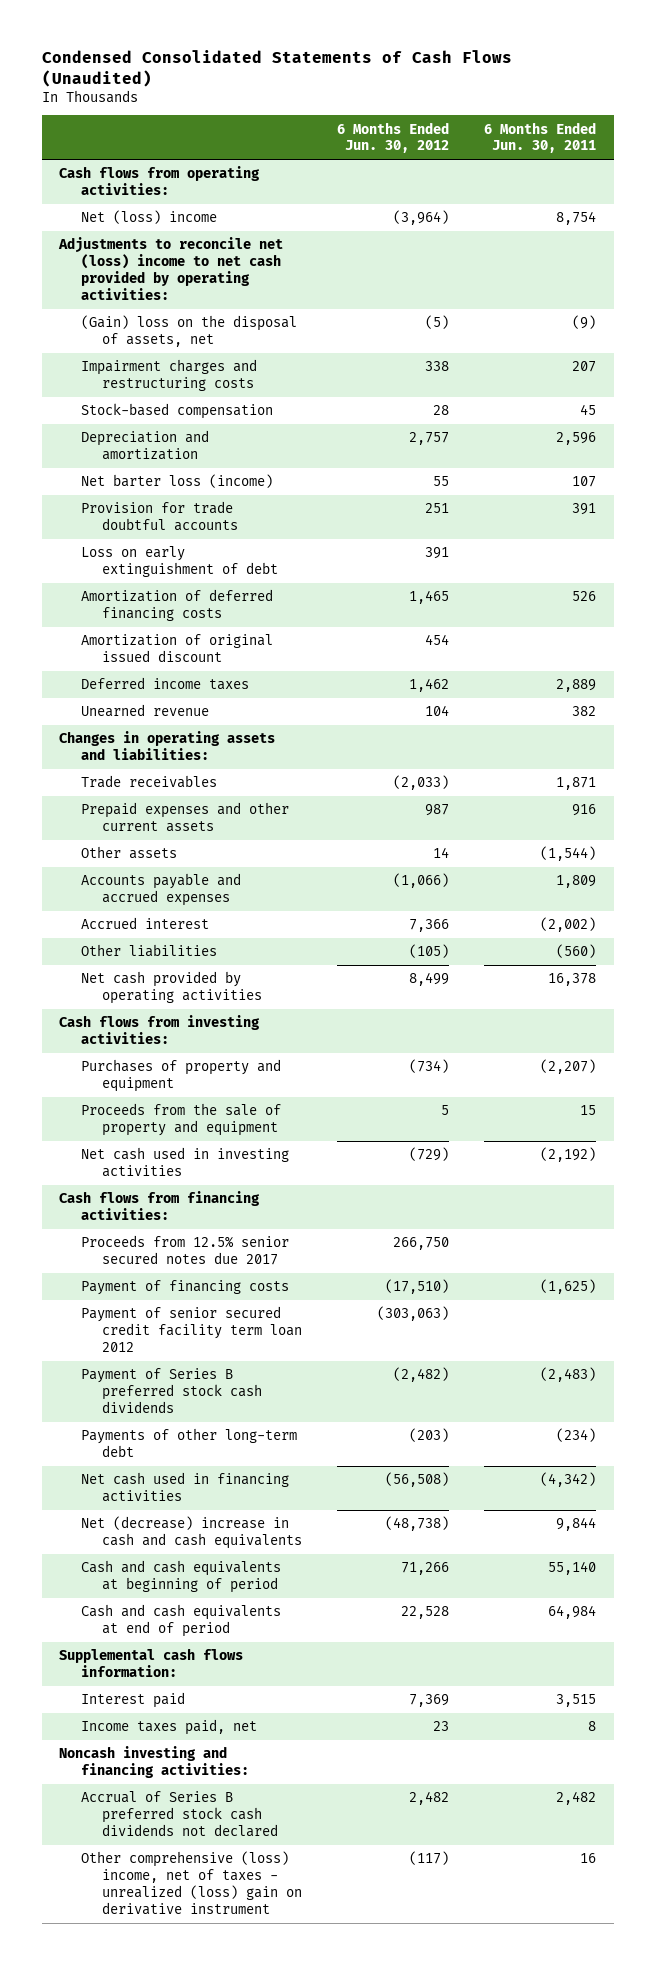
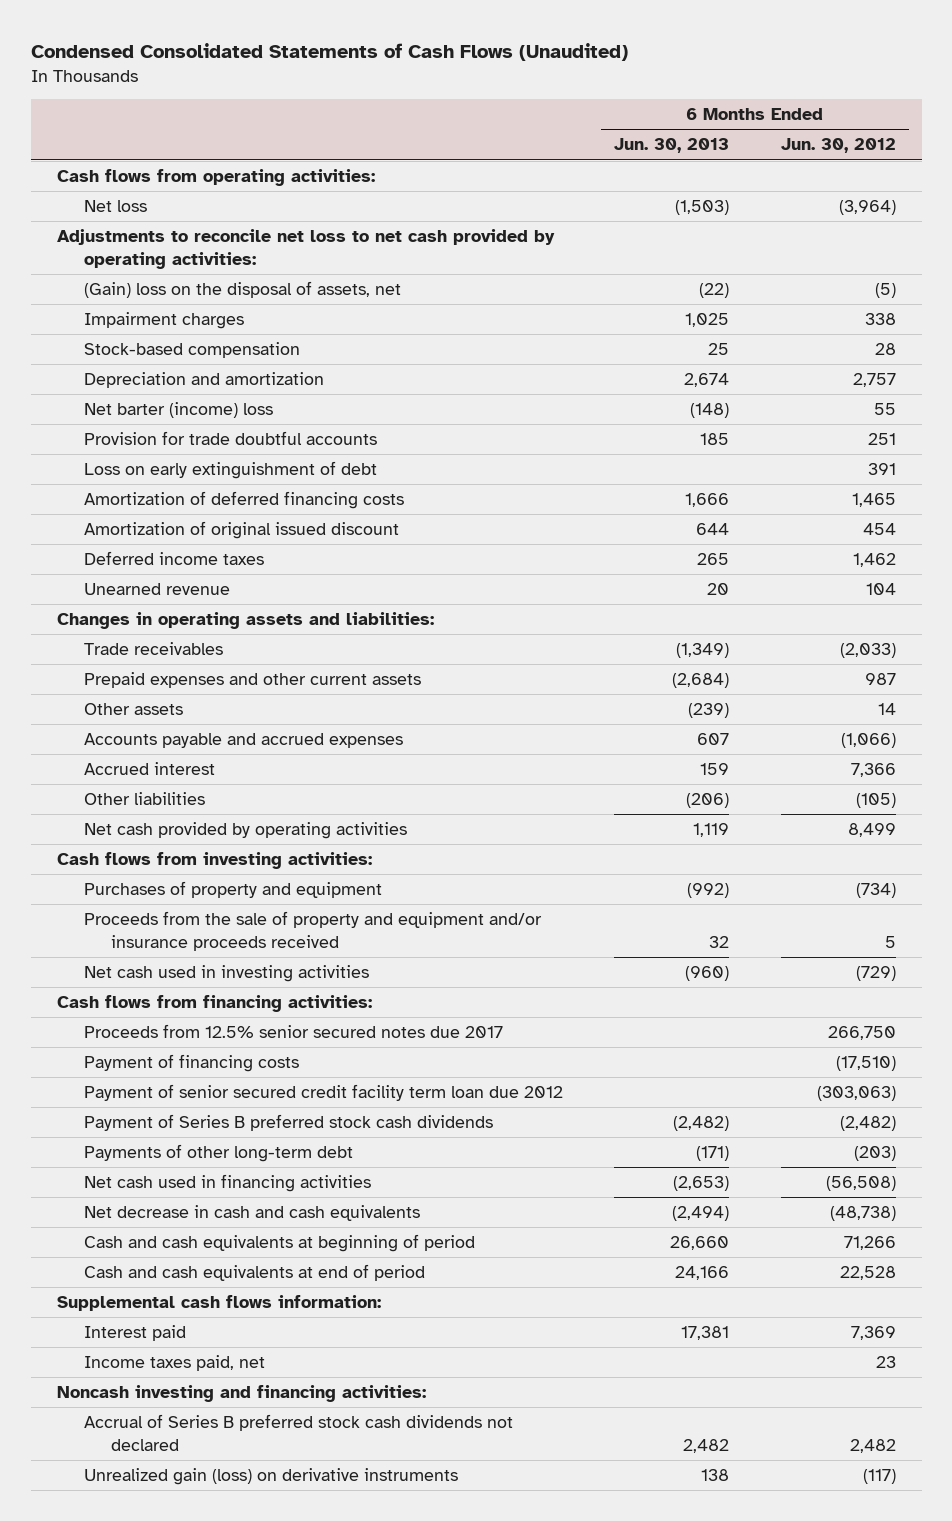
- | 6 Months Ended Jun. 30, 2012 | 6 Months Ended Jun. 30, 2011
+ | 6 Months Ended Jun. 30, 2013 | 6 Months Ended Jun. 30, 2012
- Net (loss) income | (3,964) | 8,754
- Adjustments to reconcile net (loss) income to net cash provided by operating activities:
+ Net loss | (1,503) | (3,964)
+ Adjustments to reconcile net loss to net cash provided by operating activities:
- Impairment charges and restructuring costs | 338 | 207
+ Impairment charges | 1,025 | 338
- Net barter loss (income) | 55 | 107
+ Net barter (income) loss | (148) | 55
- Proceeds from the sale of property and equipment | 5 | 15
+ Proceeds from the sale of property and equipment and/or insurance proceeds received | 32 | 5
- Payment of senior secured credit facility term loan 2012 | (303,063) |
+ Payment of senior secured credit facility term loan due 2012 | | (303,063)
- Net (decrease) increase in cash and cash equivalents | (48,738) | 9,844
+ Net decrease in cash and cash equivalents | (2,494) | (48,738)
- Other comprehensive (loss) income, net of taxes - unrealized (loss) gain on derivative instrument | (117) | 16
+ Unrealized gain (loss) on derivative instruments | 138 | (117)

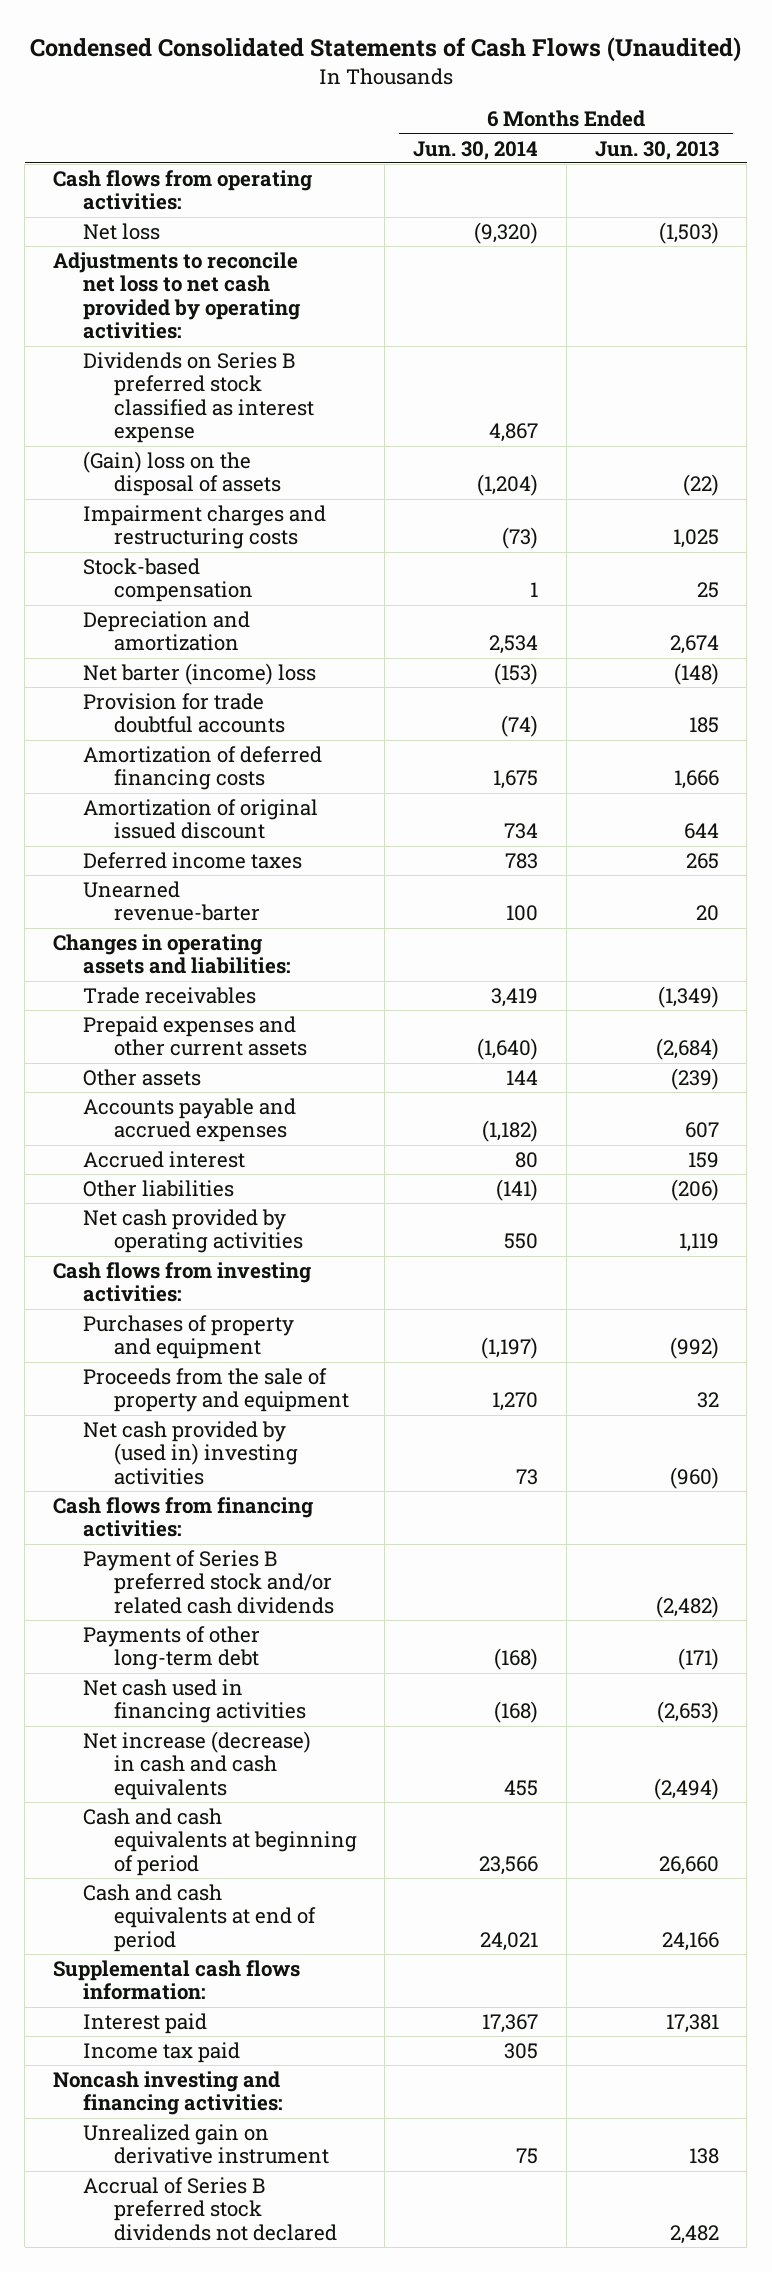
- | 6 Months Ended Jun. 30, 2013 | 6 Months Ended Jun. 30, 2012
+ | 6 Months Ended Jun. 30, 2014 | 6 Months Ended Jun. 30, 2013
- (Gain) loss on the disposal of assets, net | (22) | (5)
- Impairment charges | 1,025 | 338
+ Dividends on Series B preferred stock classified as interest expense | 4,867 |
+ (Gain) loss on the disposal of assets | (1,204) | (22)
+ Impairment charges and restructuring costs | (73) | 1,025
- Loss on early extinguishment of debt | | 391
- Unearned revenue | 20 | 104
+ Unearned revenue-barter | 100 | 20
- Proceeds from the sale of property and equipment and/or insurance proceeds received | 32 | 5
- Net cash used in investing activities | (960) | (729)
+ Proceeds from the sale of property and equipment | 1,270 | 32
+ Net cash provided by (used in) investing activities | 73 | (960)
- Proceeds from 12.5% senior secured notes due 2017 | | 266,750
- Payment of financing costs | | (17,510)
- Payment of senior secured credit facility term loan due 2012 | | (303,063)
- Payment of Series B preferred stock cash dividends | (2,482) | (2,482)
+ Payment of Series B preferred stock and/or related cash dividends | | (2,482)
- Net decrease in cash and cash equivalents | (2,494) | (48,738)
+ Net increase (decrease) in cash and cash equivalents | 455 | (2,494)
- Income taxes paid, net | | 23
+ Income tax paid | 305 |
- Accrual of Series B preferred stock cash dividends not declared | 2,482 | 2,482
- Unrealized gain (loss) on derivative instruments | 138 | (117)
+ Unrealized gain on derivative instrument | 75 | 138
+ Accrual of Series B preferred stock dividends not declared | | 2,482

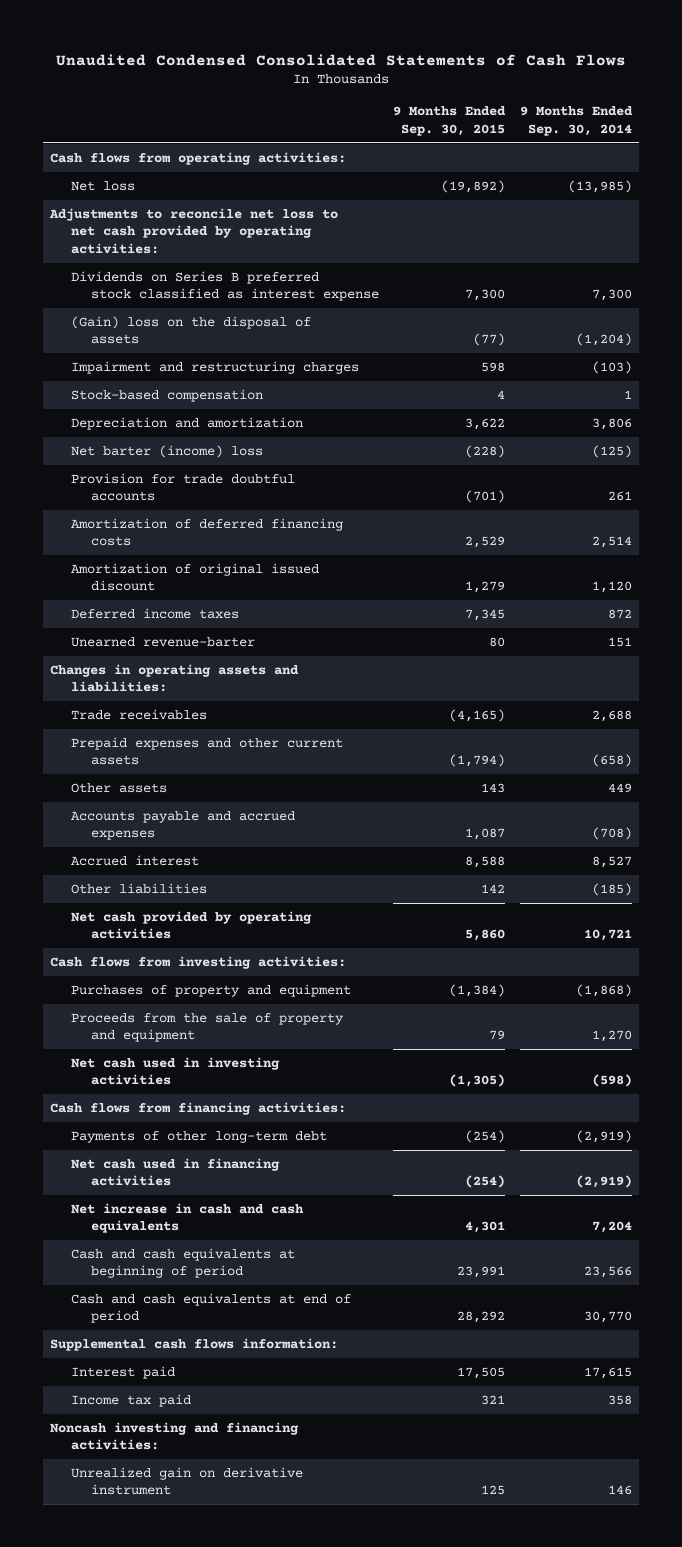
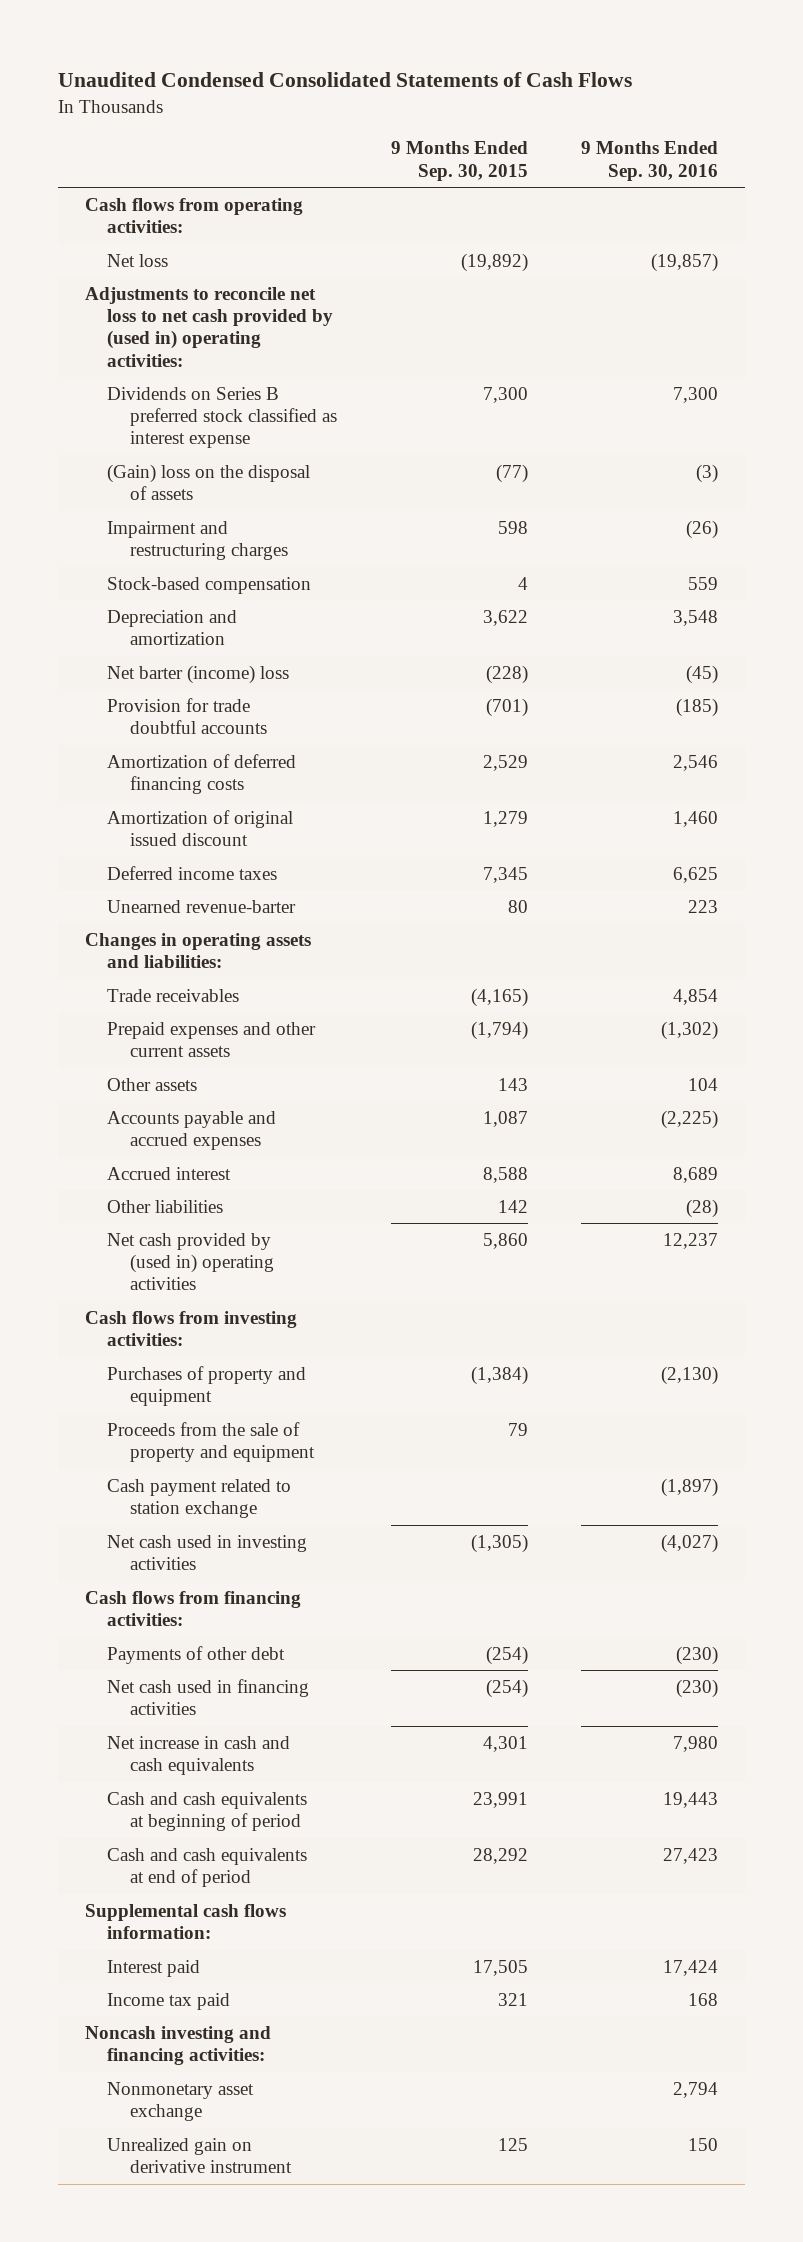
- | 9 Months Ended Sep. 30, 2015 | 9 Months Ended Sep. 30, 2014
+ | 9 Months Ended Sep. 30, 2015 | 9 Months Ended Sep. 30, 2016
- Adjustments to reconcile net loss to net cash provided by operating activities:
+ Adjustments to reconcile net loss to net cash provided by (used in) operating activities:
- Net cash provided by operating activities | 5,860 | 10,721
+ Net cash provided by (used in) operating activities | 5,860 | 12,237
+ Cash payment related to station exchange | | (1,897)
- Payments of other long-term debt | (254) | (2,919)
+ Payments of other debt | (254) | (230)
+ Nonmonetary asset exchange | | 2,794

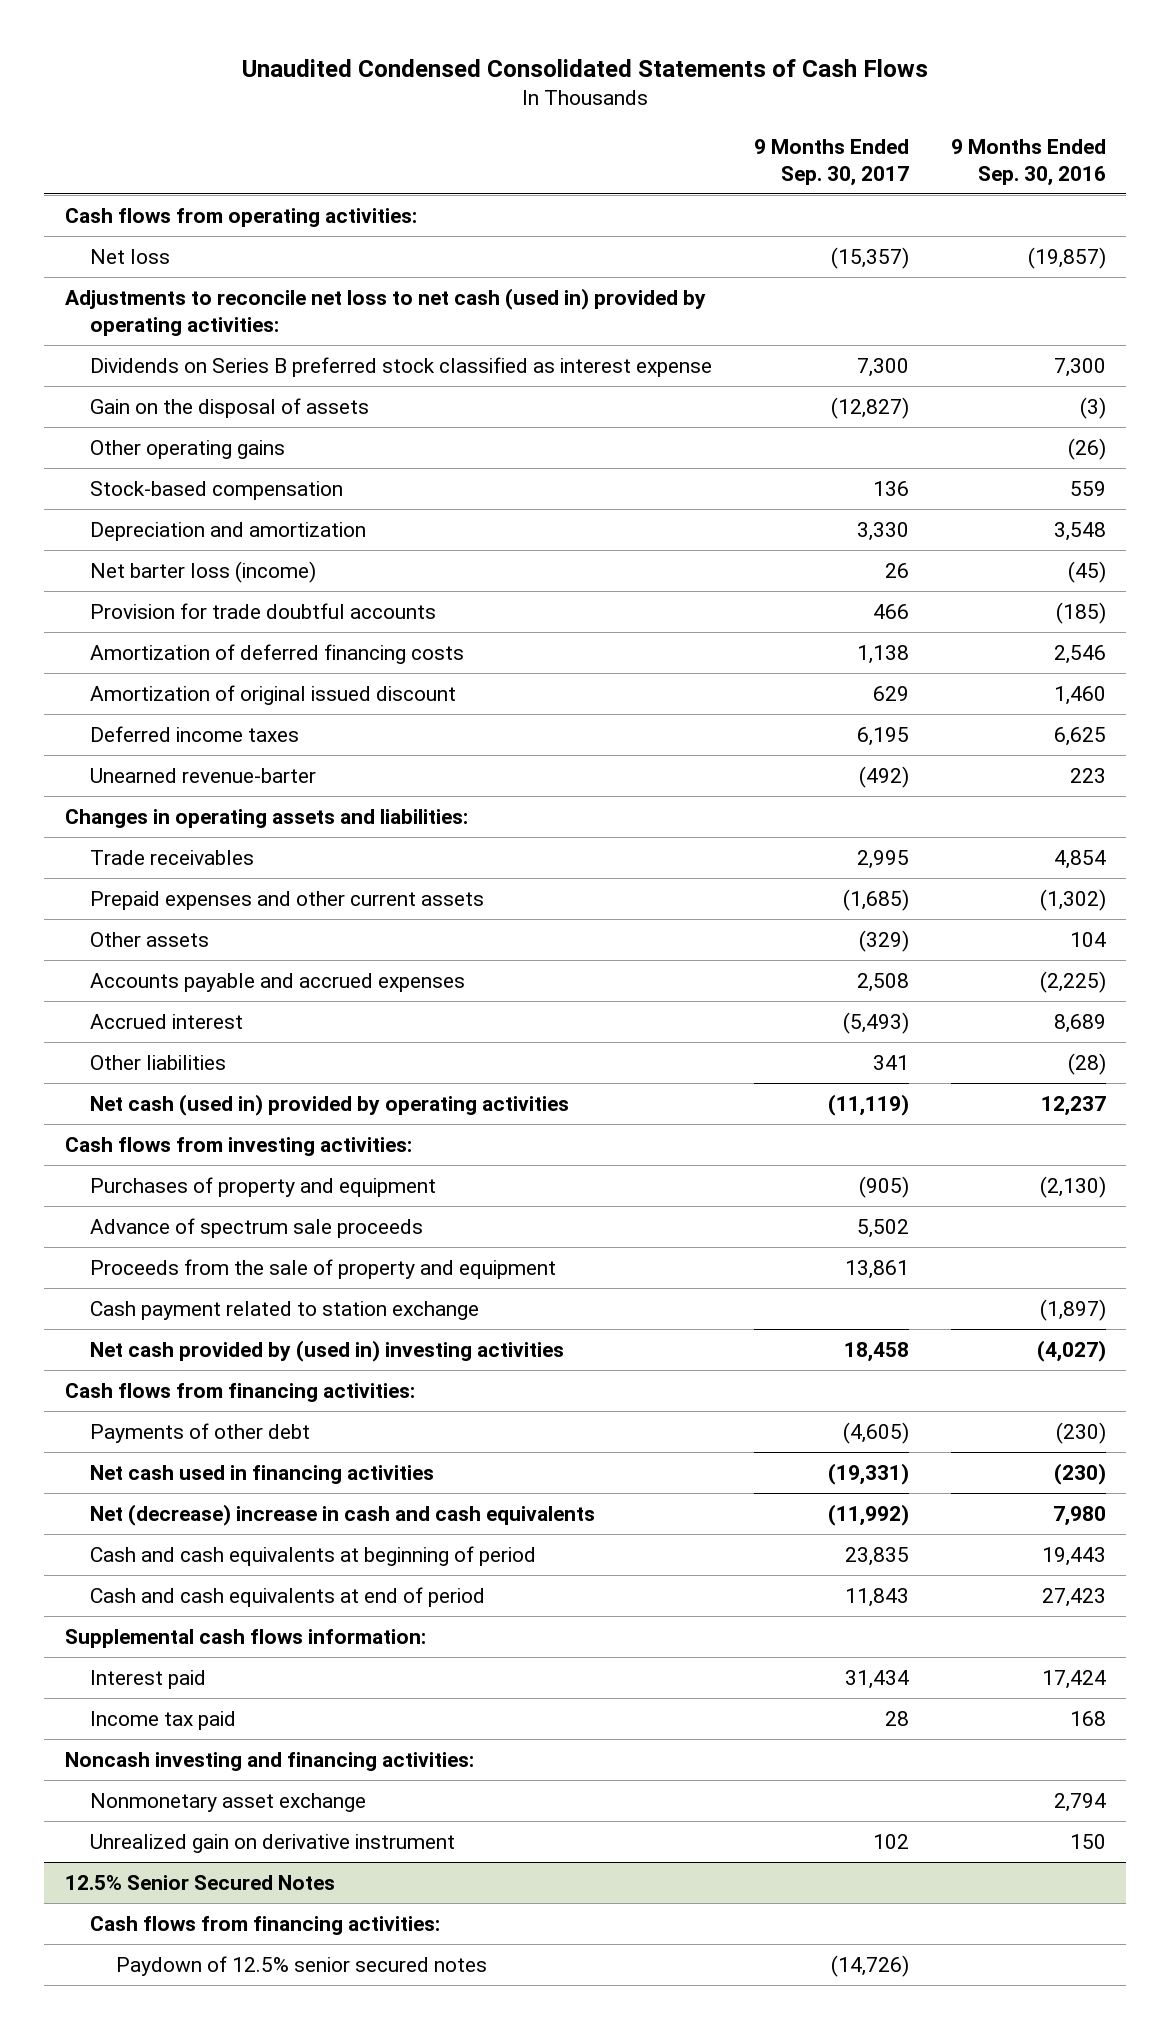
- | 9 Months Ended Sep. 30, 2015 | 9 Months Ended Sep. 30, 2016
+ | 9 Months Ended Sep. 30, 2017 | 9 Months Ended Sep. 30, 2016
- Adjustments to reconcile net loss to net cash provided by (used in) operating activities:
+ Adjustments to reconcile net loss to net cash (used in) provided by operating activities:
- (Gain) loss on the disposal of assets | (77) | (3)
- Impairment and restructuring charges | 598 | (26)
+ Gain on the disposal of assets | (12,827) | (3)
+ Other operating gains | | (26)
- Net barter (income) loss | (228) | (45)
+ Net barter loss (income) | 26 | (45)
- Net cash provided by (used in) operating activities | 5,860 | 12,237
+ Net cash (used in) provided by operating activities | (11,119) | 12,237
+ Advance of spectrum sale proceeds | 5,502 |
- Net cash used in investing activities | (1,305) | (4,027)
+ Net cash provided by (used in) investing activities | 18,458 | (4,027)
- Net increase in cash and cash equivalents | 4,301 | 7,980
+ Net (decrease) increase in cash and cash equivalents | (11,992) | 7,980
+ 12.5% Senior Secured Notes
+ Cash flows from financing activities:
+ Paydown of 12.5% senior secured notes | (14,726) |

